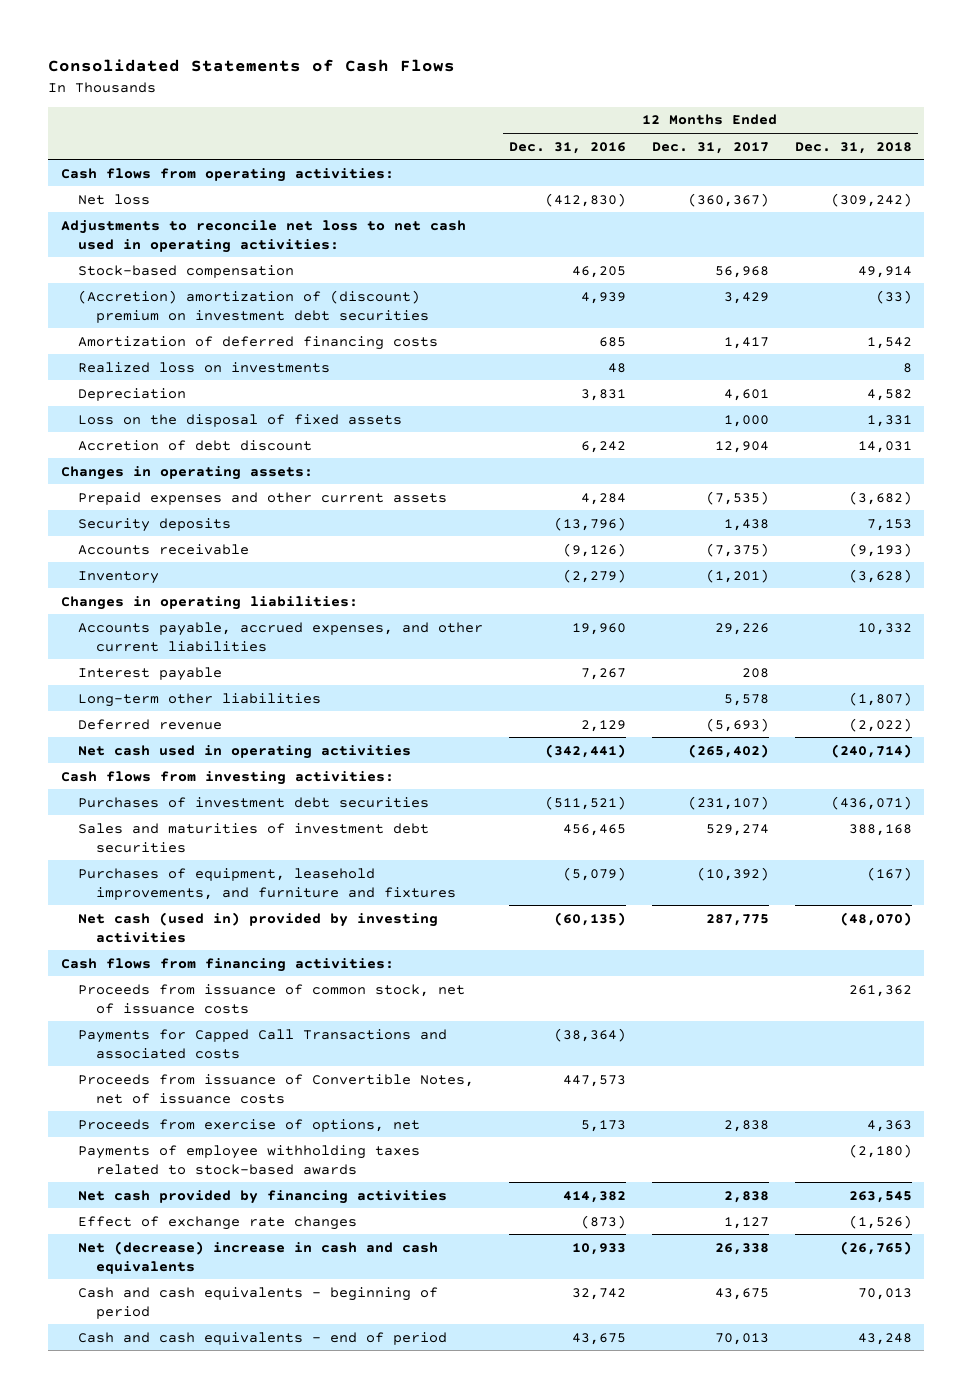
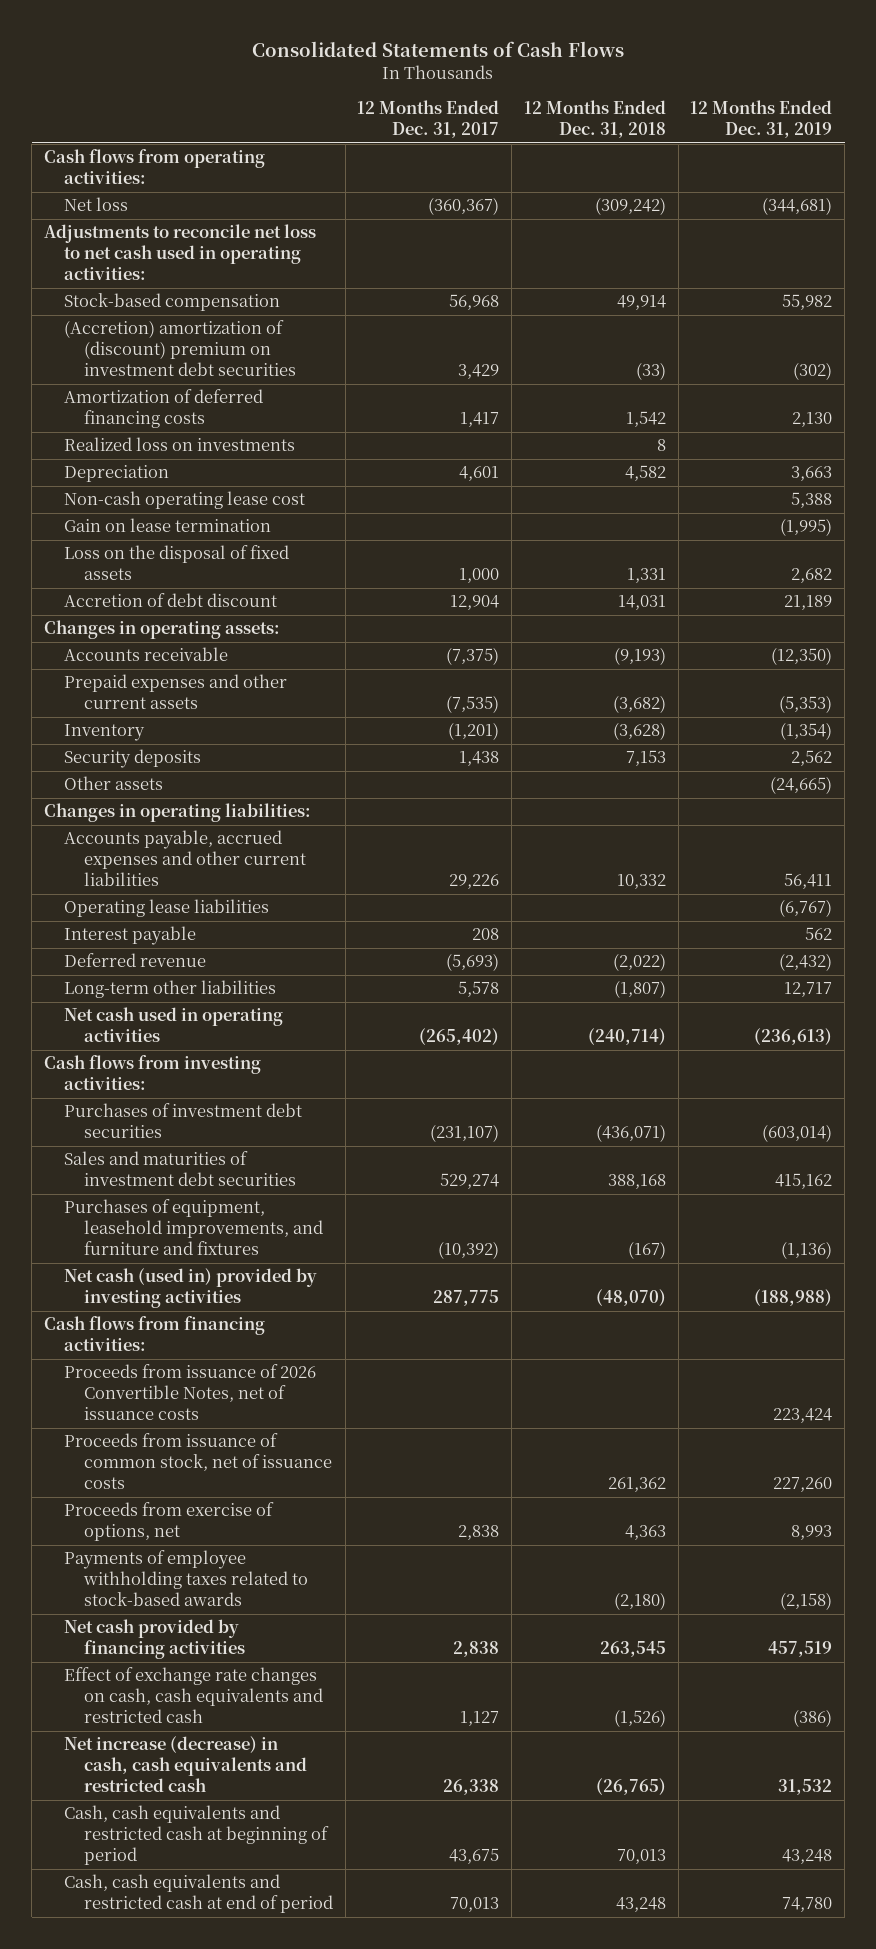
- | 12 Months Ended Dec. 31, 2016 | 12 Months Ended Dec. 31, 2017 | 12 Months Ended Dec. 31, 2018
+ | 12 Months Ended Dec. 31, 2017 | 12 Months Ended Dec. 31, 2018 | 12 Months Ended Dec. 31, 2019
+ Non-cash operating lease cost | | | 5,388
+ Gain on lease termination | | | (1,995)
moved down: Prepaid expenses and other current assets | (7,535) | (3,682) | (5,353)
moved down: Security deposits | 1,438 | 7,153 | 2,562
+ Other assets | | | (24,665)
- Accounts payable, accrued expenses, and other current liabilities | 19,960 | 29,226 | 10,332
+ Accounts payable, accrued expenses and other current liabilities | 29,226 | 10,332 | 56,411
+ Operating lease liabilities | | | (6,767)
moved down: Long-term other liabilities | 5,578 | (1,807) | 12,717
+ Proceeds from issuance of 2026 Convertible Notes, net of issuance costs | | | 223,424
- Payments for Capped Call Transactions and associated costs | (38,364) | |
- Proceeds from issuance of Convertible Notes, net of issuance costs | 447,573 | |
- Effect of exchange rate changes | (873) | 1,127 | (1,526)
- Net (decrease) increase in cash and cash equivalents | 10,933 | 26,338 | (26,765)
- Cash and cash equivalents - beginning of period | 32,742 | 43,675 | 70,013
- Cash and cash equivalents - end of period | 43,675 | 70,013 | 43,248
+ Effect of exchange rate changes on cash, cash equivalents and restricted cash | 1,127 | (1,526) | (386)
+ Net increase (decrease) in cash, cash equivalents and restricted cash | 26,338 | (26,765) | 31,532
+ Cash, cash equivalents and restricted cash at beginning of period | 43,675 | 70,013 | 43,248
+ Cash, cash equivalents and restricted cash at end of period | 70,013 | 43,248 | 74,780

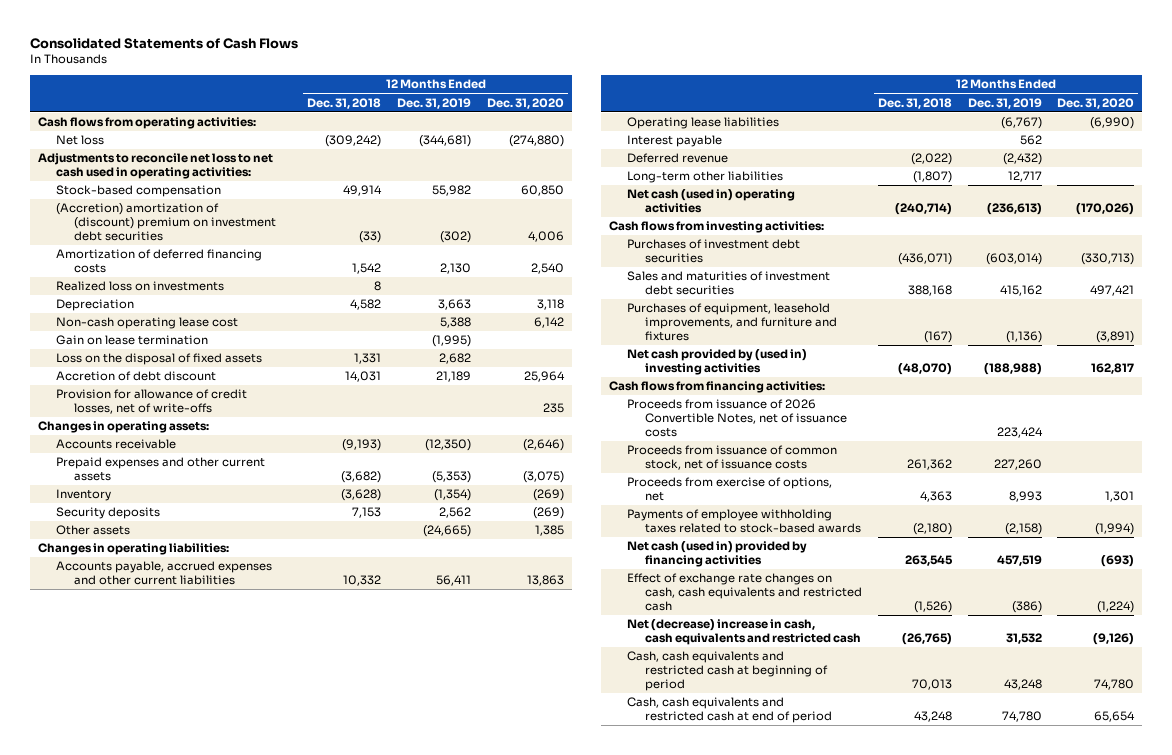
- | 12 Months Ended Dec. 31, 2017 | 12 Months Ended Dec. 31, 2018 | 12 Months Ended Dec. 31, 2019
+ | 12 Months Ended Dec. 31, 2018 | 12 Months Ended Dec. 31, 2019 | 12 Months Ended Dec. 31, 2020
+ Provision for allowance of credit losses, net of write-offs | | | 235
- Net cash used in operating activities | (265,402) | (240,714) | (236,613)
+ Net cash (used in) operating activities | (240,714) | (236,613) | (170,026)
- Net cash (used in) provided by investing activities | 287,775 | (48,070) | (188,988)
+ Net cash provided by (used in) investing activities | (48,070) | (188,988) | 162,817
- Net cash provided by financing activities | 2,838 | 263,545 | 457,519
+ Net cash (used in) provided by financing activities | 263,545 | 457,519 | (693)
- Net increase (decrease) in cash, cash equivalents and restricted cash | 26,338 | (26,765) | 31,532
+ Net (decrease) increase in cash, cash equivalents and restricted cash | (26,765) | 31,532 | (9,126)

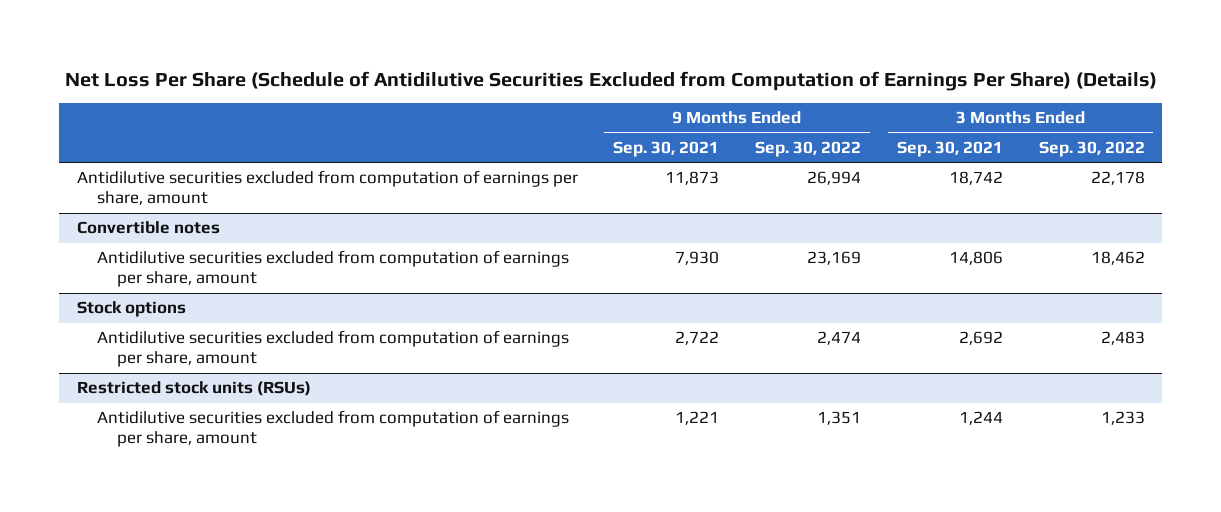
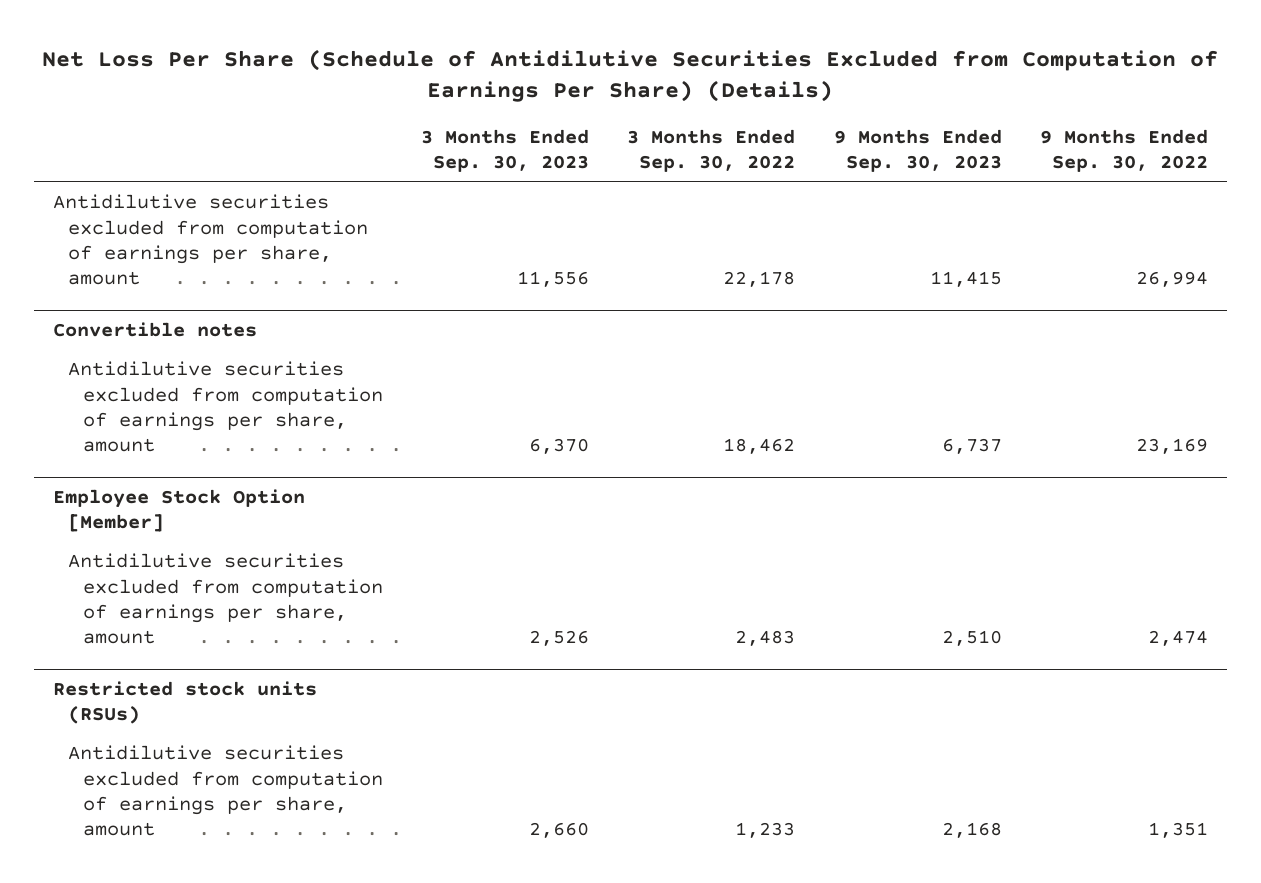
- | 9 Months Ended Sep. 30, 2021 | 9 Months Ended Sep. 30, 2022 | 3 Months Ended Sep. 30, 2021 | 3 Months Ended Sep. 30, 2022
+ | 3 Months Ended Sep. 30, 2023 | 3 Months Ended Sep. 30, 2022 | 9 Months Ended Sep. 30, 2023 | 9 Months Ended Sep. 30, 2022
- Stock options
+ Employee Stock Option [Member]

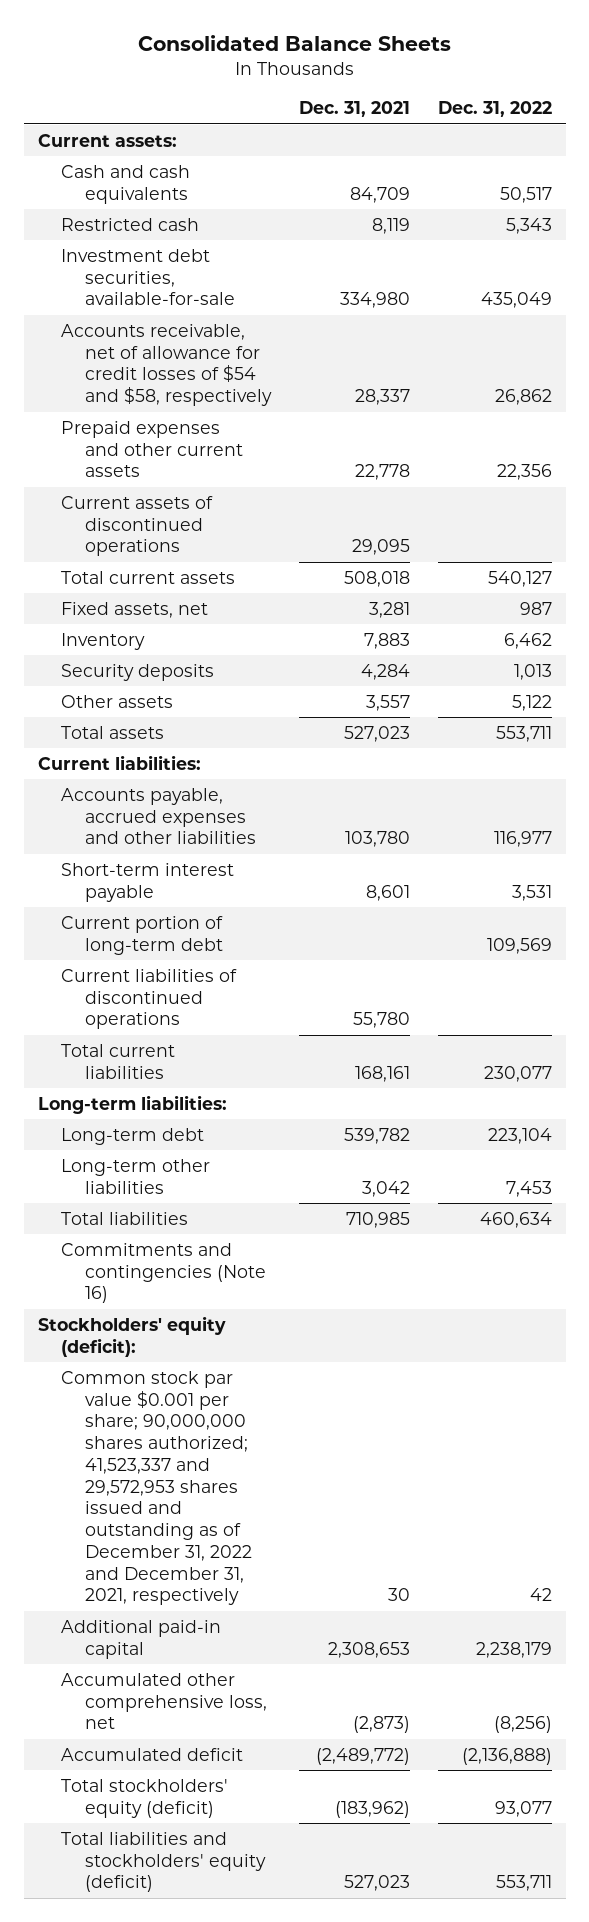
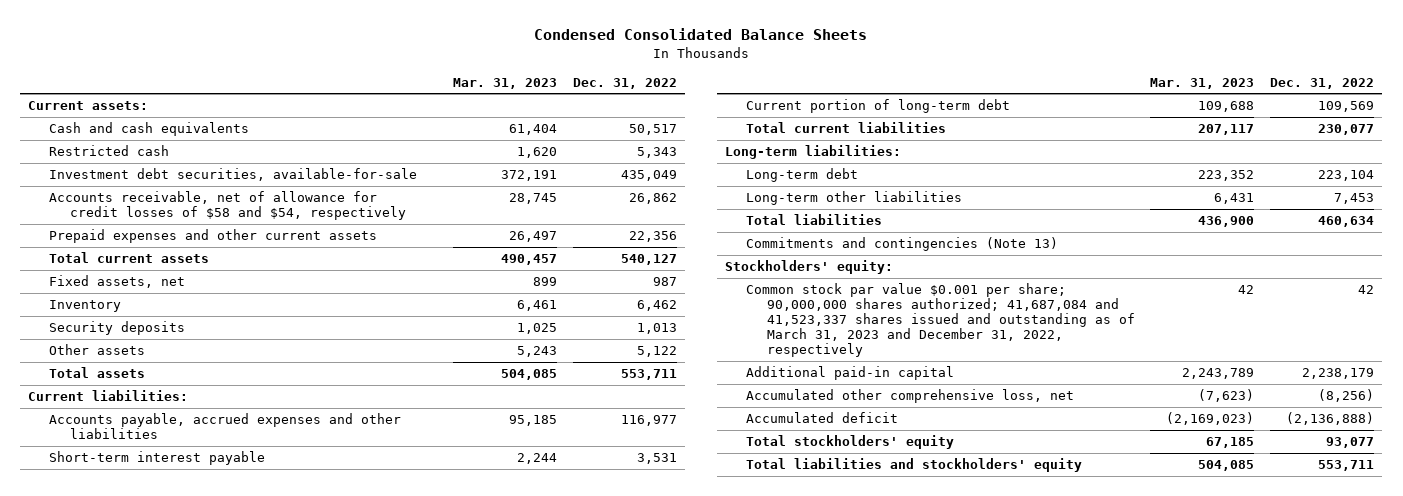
- Consolidated Balance Sheets
+ Condensed Consolidated Balance Sheets
- | Dec. 31, 2021 | Dec. 31, 2022
+ | Mar. 31, 2023 | Dec. 31, 2022
- Accounts receivable, net of allowance for credit losses of $54 and $58, respectively | 28,337 | 26,862
+ Accounts receivable, net of allowance for credit losses of $58 and $54, respectively | 28,745 | 26,862
- Current assets of discontinued operations | 29,095 |
- Current liabilities of discontinued operations | 55,780 |
- Commitments and contingencies (Note 16)
- Stockholders' equity (deficit):
- Common stock par value $0.001 per share; 90,000,000 shares authorized; 41,523,337 and 29,572,953 shares issued and outstanding as of December 31, 2022 and December 31, 2021, respectively | 30 | 42
+ Commitments and contingencies (Note 13)
+ Stockholders' equity:
+ Common stock par value $0.001 per share; 90,000,000 shares authorized; 41,687,084 and 41,523,337 shares issued and outstanding as of March 31, 2023 and December 31, 2022, respectively | 42 | 42
- Total stockholders' equity (deficit) | (183,962) | 93,077
- Total liabilities and stockholders' equity (deficit) | 527,023 | 553,711
+ Total stockholders' equity | 67,185 | 93,077
+ Total liabilities and stockholders' equity | 504,085 | 553,711

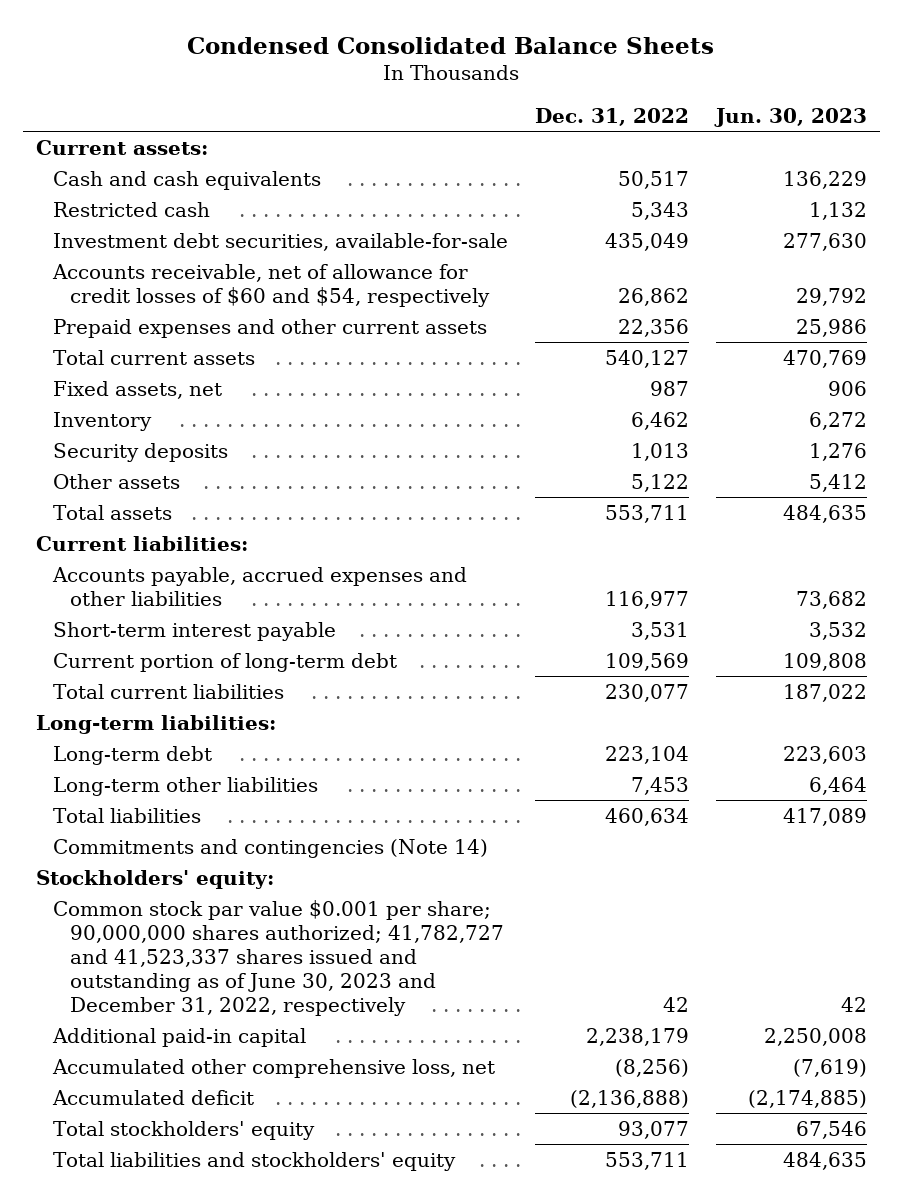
- | Mar. 31, 2023 | Dec. 31, 2022
+ | Dec. 31, 2022 | Jun. 30, 2023
- Accounts receivable, net of allowance for credit losses of $58 and $54, respectively | 28,745 | 26,862
+ Accounts receivable, net of allowance for credit losses of $60 and $54, respectively | 26,862 | 29,792
- Commitments and contingencies (Note 13)
+ Commitments and contingencies (Note 14)
- Common stock par value $0.001 per share; 90,000,000 shares authorized; 41,687,084 and 41,523,337 shares issued and outstanding as of March 31, 2023 and December 31, 2022, respectively | 42 | 42
+ Common stock par value $0.001 per share; 90,000,000 shares authorized; 41,782,727 and 41,523,337 shares issued and outstanding as of June 30, 2023 and December 31, 2022, respectively | 42 | 42

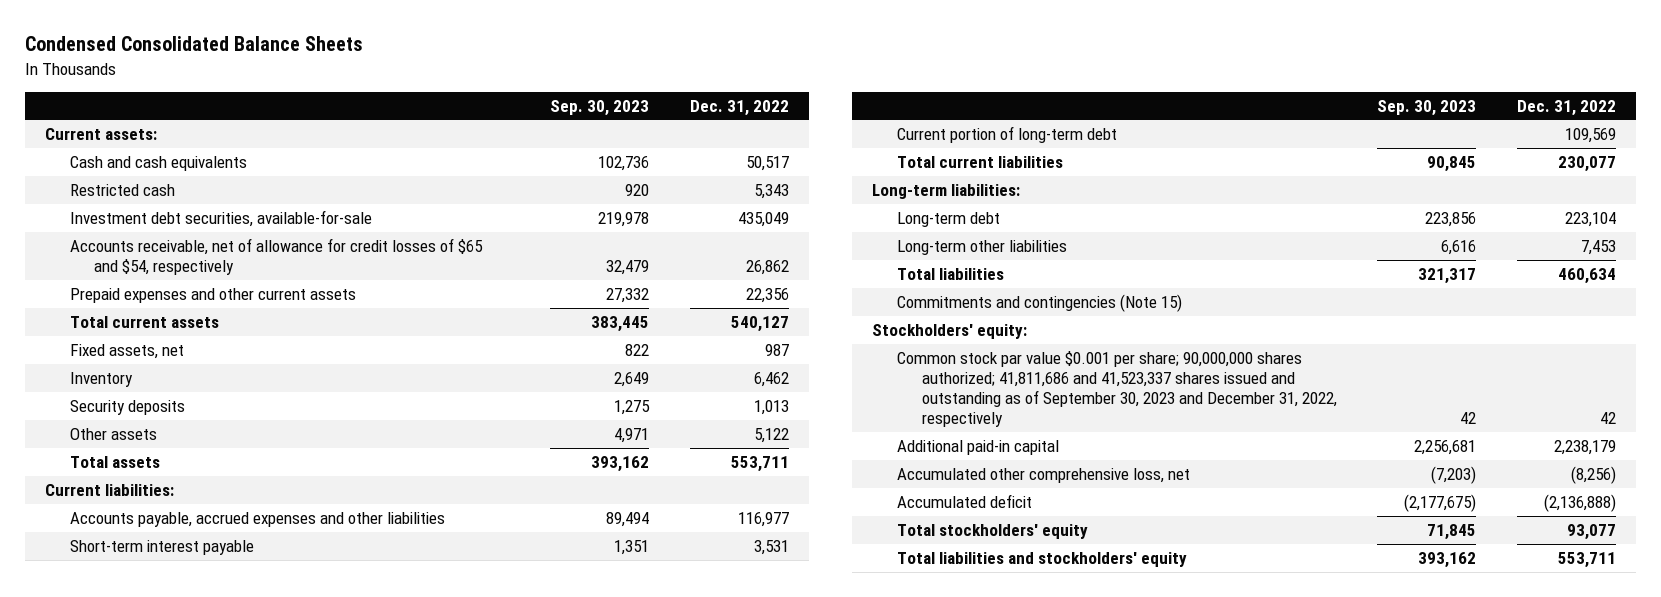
- | Dec. 31, 2022 | Jun. 30, 2023
+ | Sep. 30, 2023 | Dec. 31, 2022
- Accounts receivable, net of allowance for credit losses of $60 and $54, respectively | 26,862 | 29,792
+ Accounts receivable, net of allowance for credit losses of $65 and $54, respectively | 32,479 | 26,862
- Commitments and contingencies (Note 14)
+ Commitments and contingencies (Note 15)
- Common stock par value $0.001 per share; 90,000,000 shares authorized; 41,782,727 and 41,523,337 shares issued and outstanding as of June 30, 2023 and December 31, 2022, respectively | 42 | 42
+ Common stock par value $0.001 per share; 90,000,000 shares authorized; 41,811,686 and 41,523,337 shares issued and outstanding as of September 30, 2023 and December 31, 2022, respectively | 42 | 42

